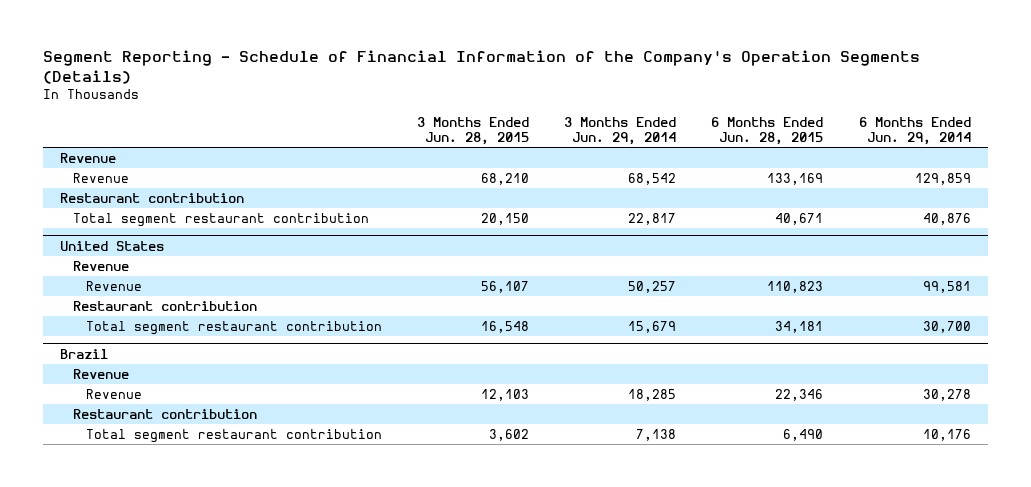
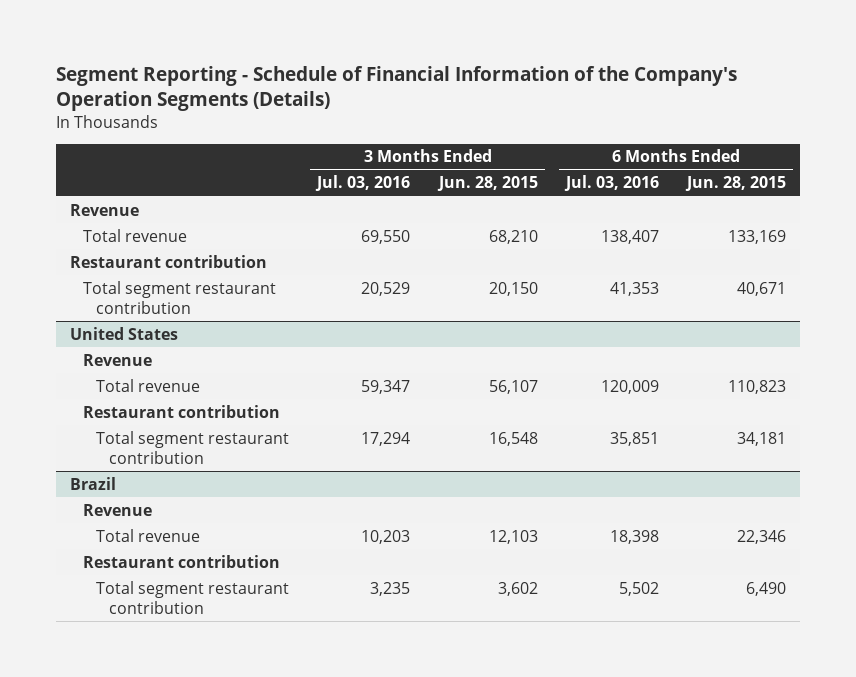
- | 3 Months Ended Jun. 28, 2015 | 3 Months Ended Jun. 29, 2014 | 6 Months Ended Jun. 28, 2015 | 6 Months Ended Jun. 29, 2014
+ | 3 Months Ended Jul. 03, 2016 | 3 Months Ended Jun. 28, 2015 | 6 Months Ended Jul. 03, 2016 | 6 Months Ended Jun. 28, 2015
- Revenue | 68,210 | 68,542 | 133,169 | 129,859
+ Total revenue | 69,550 | 68,210 | 138,407 | 133,169
@ United States
- Revenue | 56,107 | 50,257 | 110,823 | 99,581
+ Total revenue | 59,347 | 56,107 | 120,009 | 110,823
@ Brazil
- Revenue | 12,103 | 18,285 | 22,346 | 30,278
+ Total revenue | 10,203 | 12,103 | 18,398 | 22,346

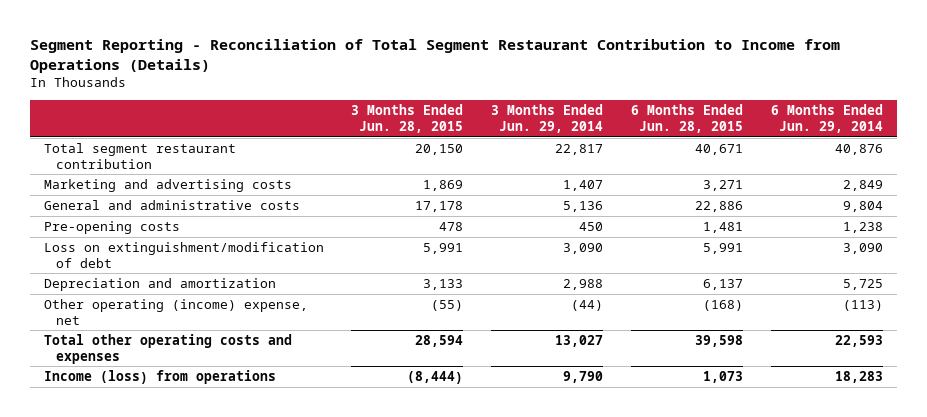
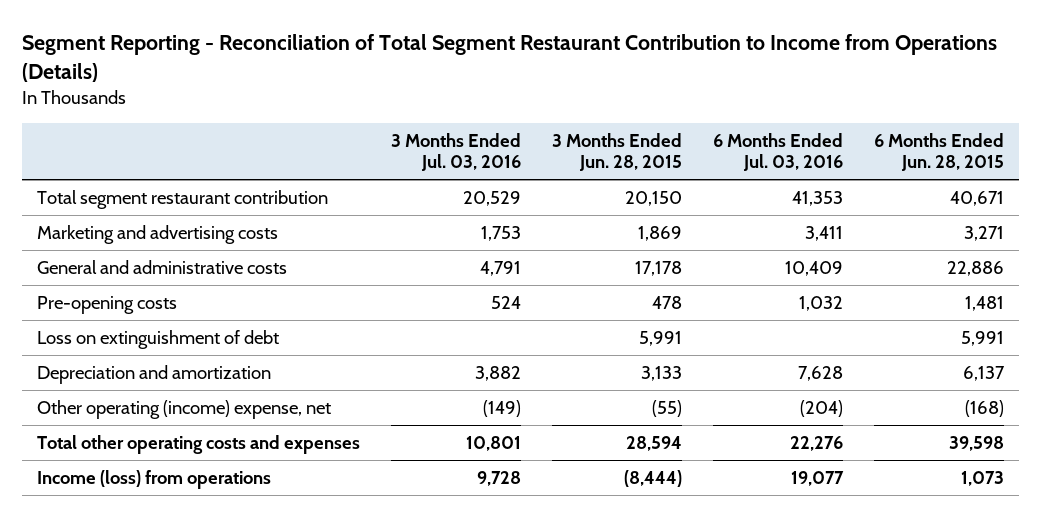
- | 3 Months Ended Jun. 28, 2015 | 3 Months Ended Jun. 29, 2014 | 6 Months Ended Jun. 28, 2015 | 6 Months Ended Jun. 29, 2014
+ | 3 Months Ended Jul. 03, 2016 | 3 Months Ended Jun. 28, 2015 | 6 Months Ended Jul. 03, 2016 | 6 Months Ended Jun. 28, 2015
- Loss on extinguishment/modification of debt | 5,991 | 3,090 | 5,991 | 3,090
+ Loss on extinguishment of debt | | 5,991 | | 5,991

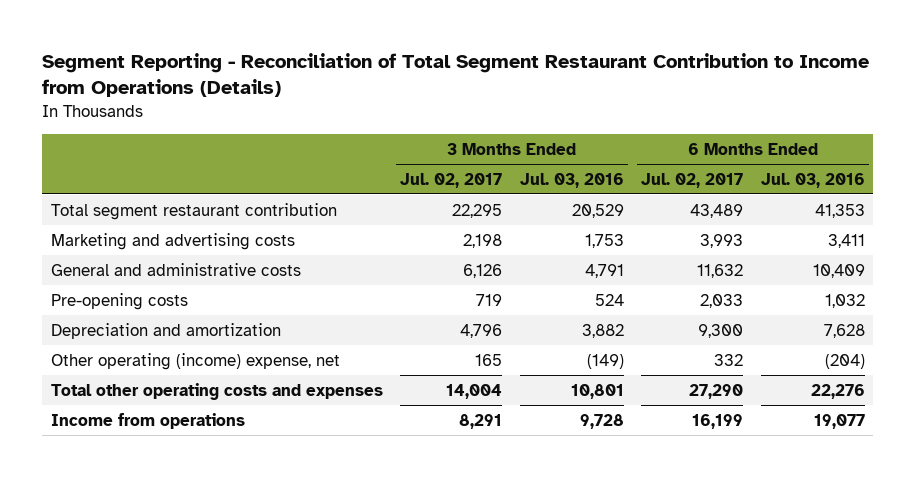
- | 3 Months Ended Jul. 03, 2016 | 3 Months Ended Jun. 28, 2015 | 6 Months Ended Jul. 03, 2016 | 6 Months Ended Jun. 28, 2015
+ | 3 Months Ended Jul. 02, 2017 | 3 Months Ended Jul. 03, 2016 | 6 Months Ended Jul. 02, 2017 | 6 Months Ended Jul. 03, 2016
- Loss on extinguishment of debt | | 5,991 | | 5,991
- Income (loss) from operations | 9,728 | (8,444) | 19,077 | 1,073
+ Income from operations | 8,291 | 9,728 | 16,199 | 19,077

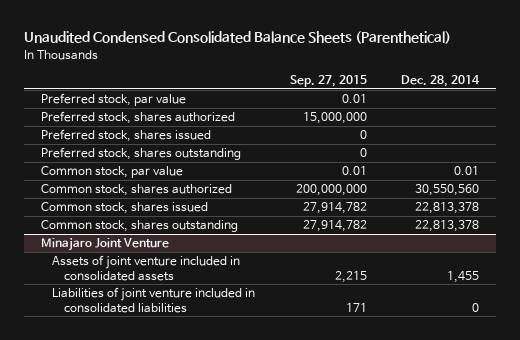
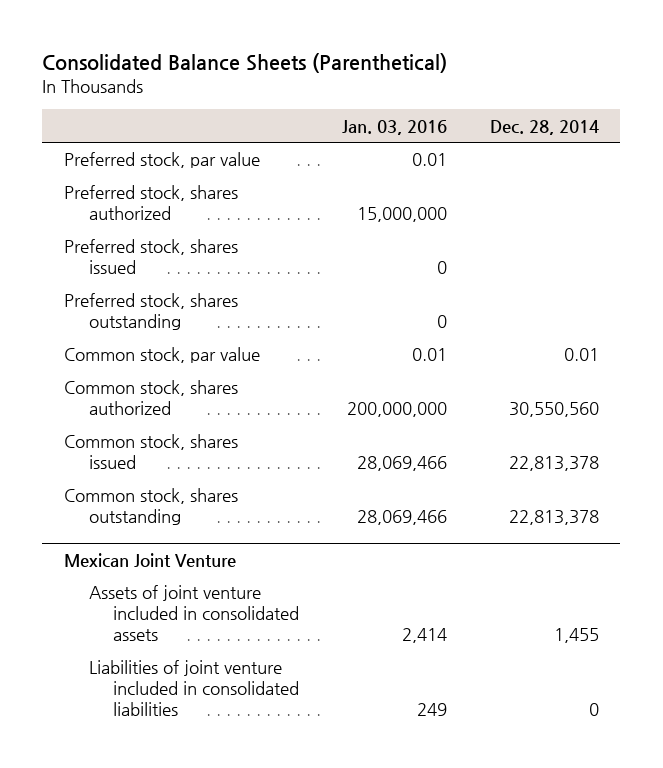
- Unaudited Condensed Consolidated Balance Sheets (Parenthetical)
+ Consolidated Balance Sheets (Parenthetical)
- | Sep. 27, 2015 | Dec. 28, 2014
+ | Jan. 03, 2016 | Dec. 28, 2014
- Minajaro Joint Venture
+ Mexican Joint Venture

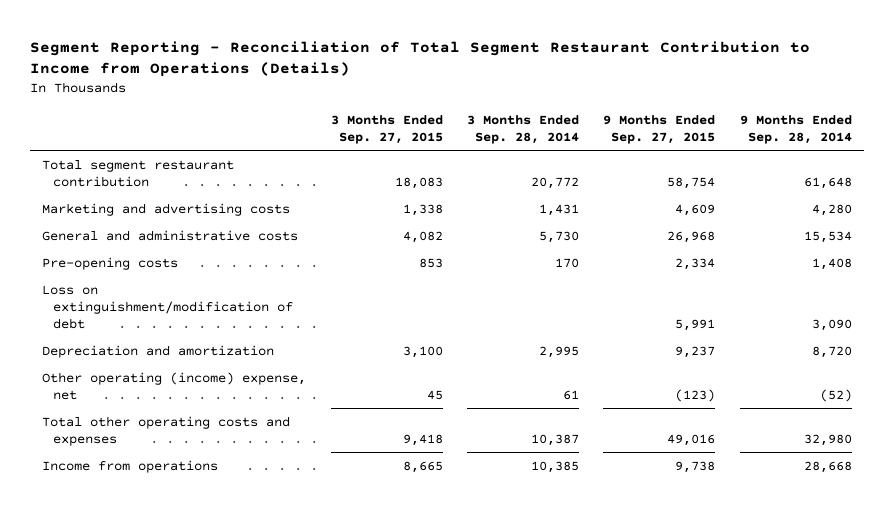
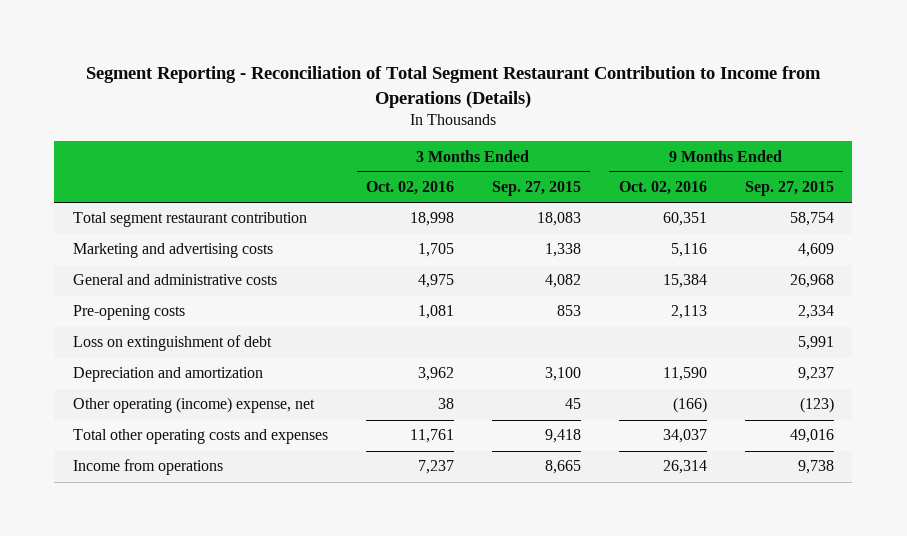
- | 3 Months Ended Sep. 27, 2015 | 3 Months Ended Sep. 28, 2014 | 9 Months Ended Sep. 27, 2015 | 9 Months Ended Sep. 28, 2014
+ | 3 Months Ended Oct. 02, 2016 | 3 Months Ended Sep. 27, 2015 | 9 Months Ended Oct. 02, 2016 | 9 Months Ended Sep. 27, 2015
- Loss on extinguishment/modification of debt | | | 5,991 | 3,090
+ Loss on extinguishment of debt | | | | 5,991

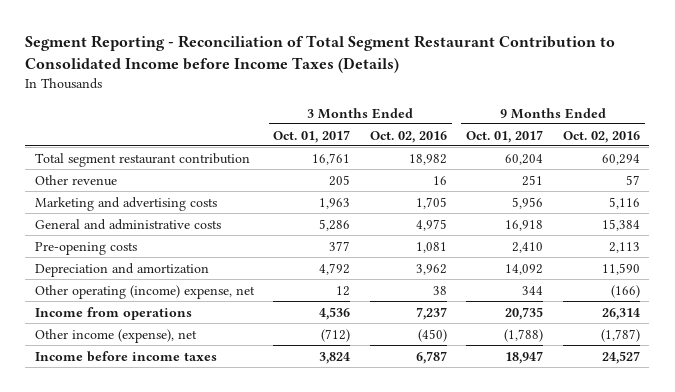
- Segment Reporting - Reconciliation of Total Segment Restaurant Contribution to Income from Operations (Details)
+ Segment Reporting - Reconciliation of Total Segment Restaurant Contribution to Consolidated Income before Income Taxes (Details)
- | 3 Months Ended Oct. 02, 2016 | 3 Months Ended Sep. 27, 2015 | 9 Months Ended Oct. 02, 2016 | 9 Months Ended Sep. 27, 2015
+ | 3 Months Ended Oct. 01, 2017 | 3 Months Ended Oct. 02, 2016 | 9 Months Ended Oct. 01, 2017 | 9 Months Ended Oct. 02, 2016
- Total segment restaurant contribution | 18,998 | 18,083 | 60,351 | 58,754
+ Total segment restaurant contribution | 16,761 | 18,982 | 60,204 | 60,294
+ Other revenue | 205 | 16 | 251 | 57
- Loss on extinguishment of debt | | | | 5,991
- Total other operating costs and expenses | 11,761 | 9,418 | 34,037 | 49,016
+ Other income (expense), net | (712) | (450) | (1,788) | (1,787)
+ Income before income taxes | 3,824 | 6,787 | 18,947 | 24,527

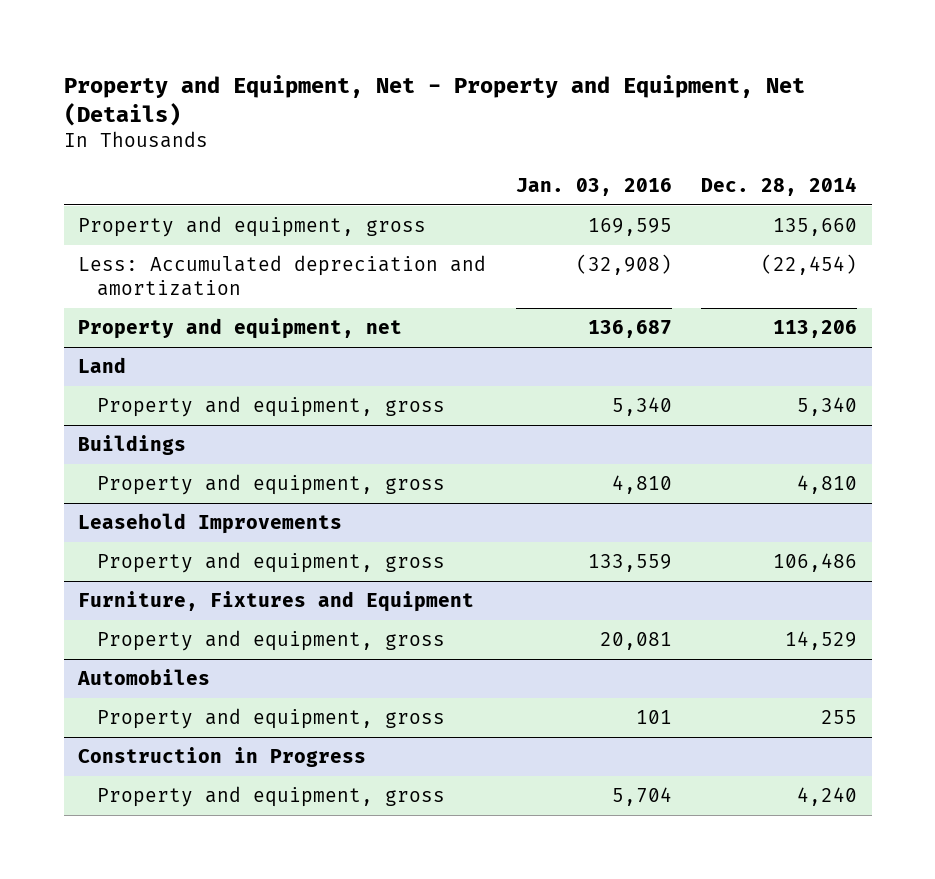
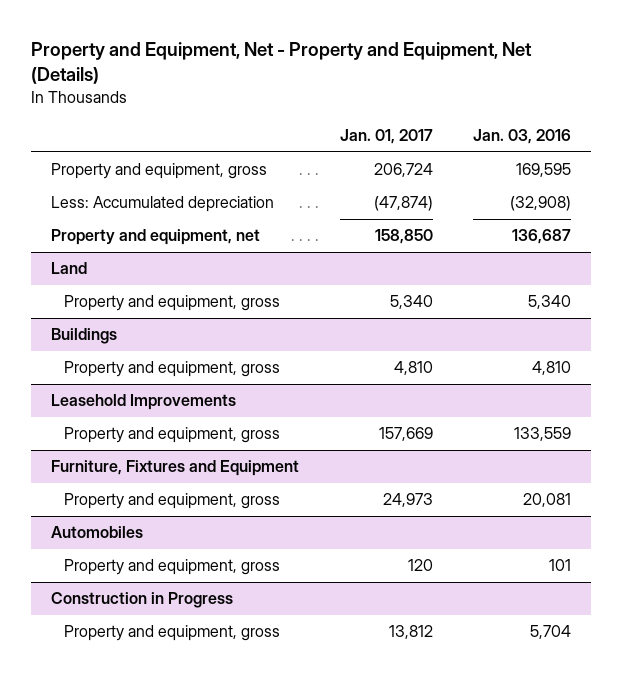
- | Jan. 03, 2016 | Dec. 28, 2014
+ | Jan. 01, 2017 | Jan. 03, 2016
- Less: Accumulated depreciation and amortization | (32,908) | (22,454)
+ Less: Accumulated depreciation | (47,874) | (32,908)

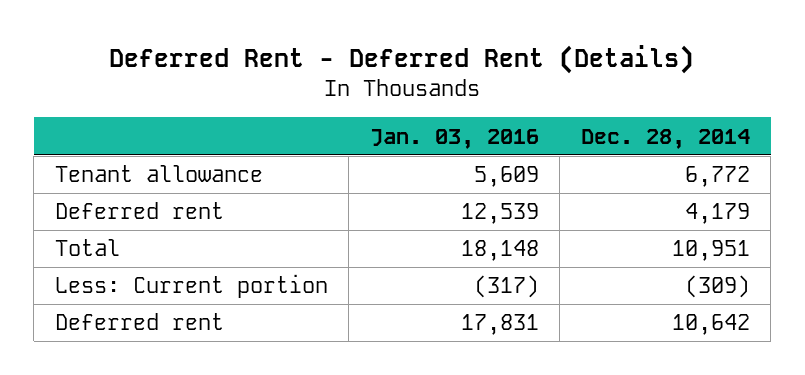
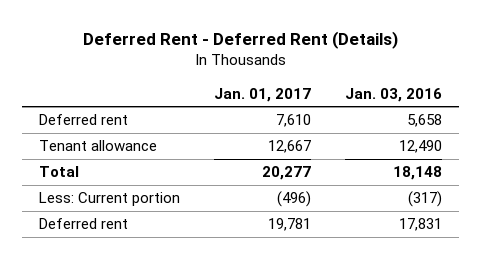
- | Jan. 03, 2016 | Dec. 28, 2014
+ | Jan. 01, 2017 | Jan. 03, 2016
- Tenant allowance | 5,609 | 6,772
- Deferred rent | 12,539 | 4,179
+ Deferred rent | 7,610 | 5,658
+ Tenant allowance | 12,667 | 12,490

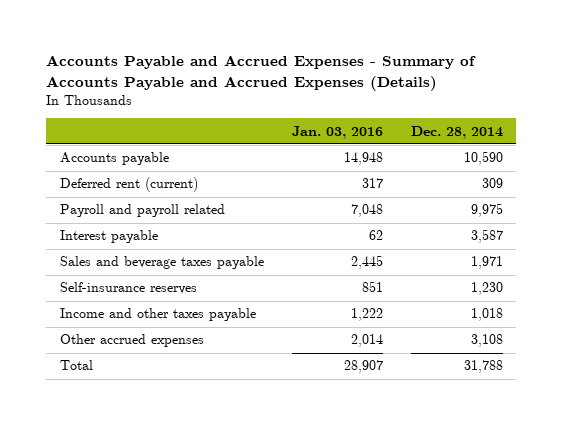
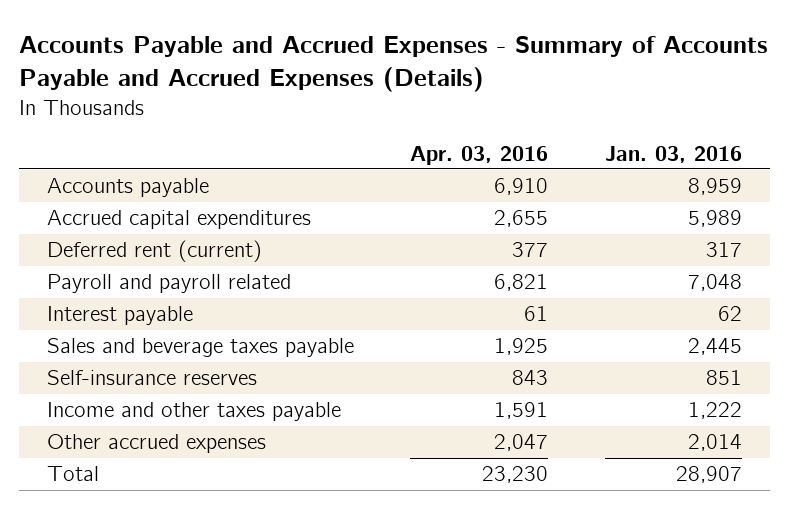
- | Jan. 03, 2016 | Dec. 28, 2014
+ | Apr. 03, 2016 | Jan. 03, 2016
- Accounts payable | 14,948 | 10,590
+ Accounts payable | 6,910 | 8,959
+ Accrued capital expenditures | 2,655 | 5,989

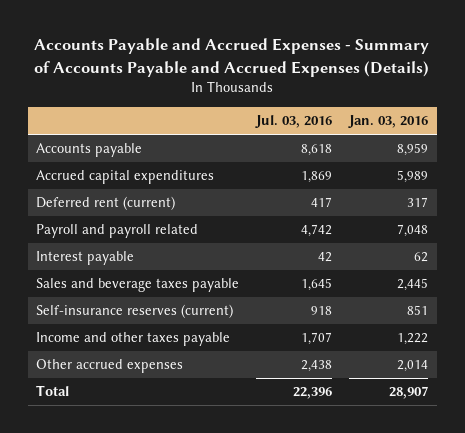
- | Apr. 03, 2016 | Jan. 03, 2016
+ | Jul. 03, 2016 | Jan. 03, 2016
- Self-insurance reserves | 843 | 851
+ Self-insurance reserves (current) | 918 | 851

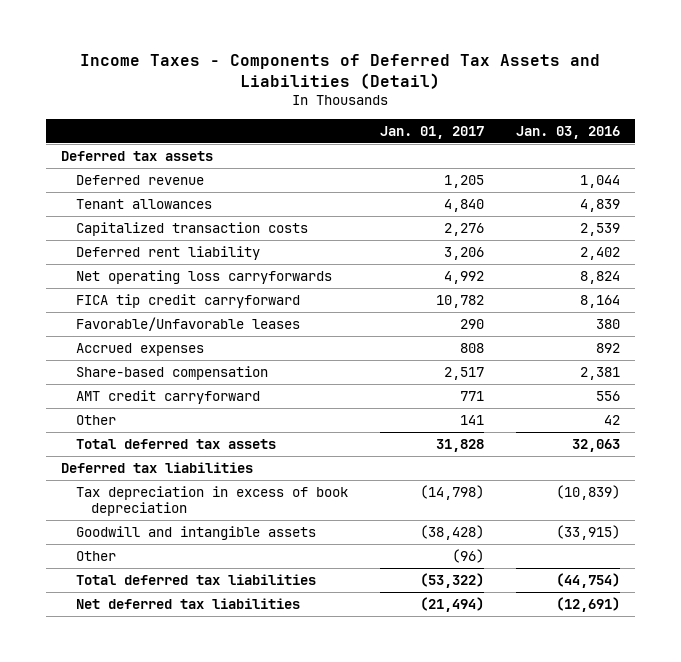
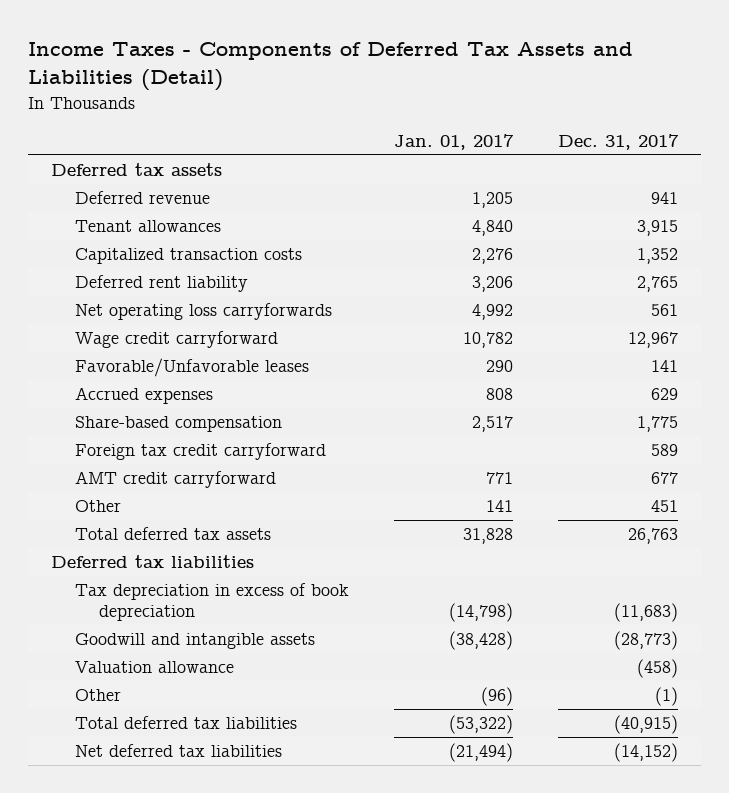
- | Jan. 01, 2017 | Jan. 03, 2016
+ | Jan. 01, 2017 | Dec. 31, 2017
- FICA tip credit carryforward | 10,782 | 8,164
+ Wage credit carryforward | 10,782 | 12,967
+ Foreign tax credit carryforward | | 589
+ Valuation allowance | | (458)

